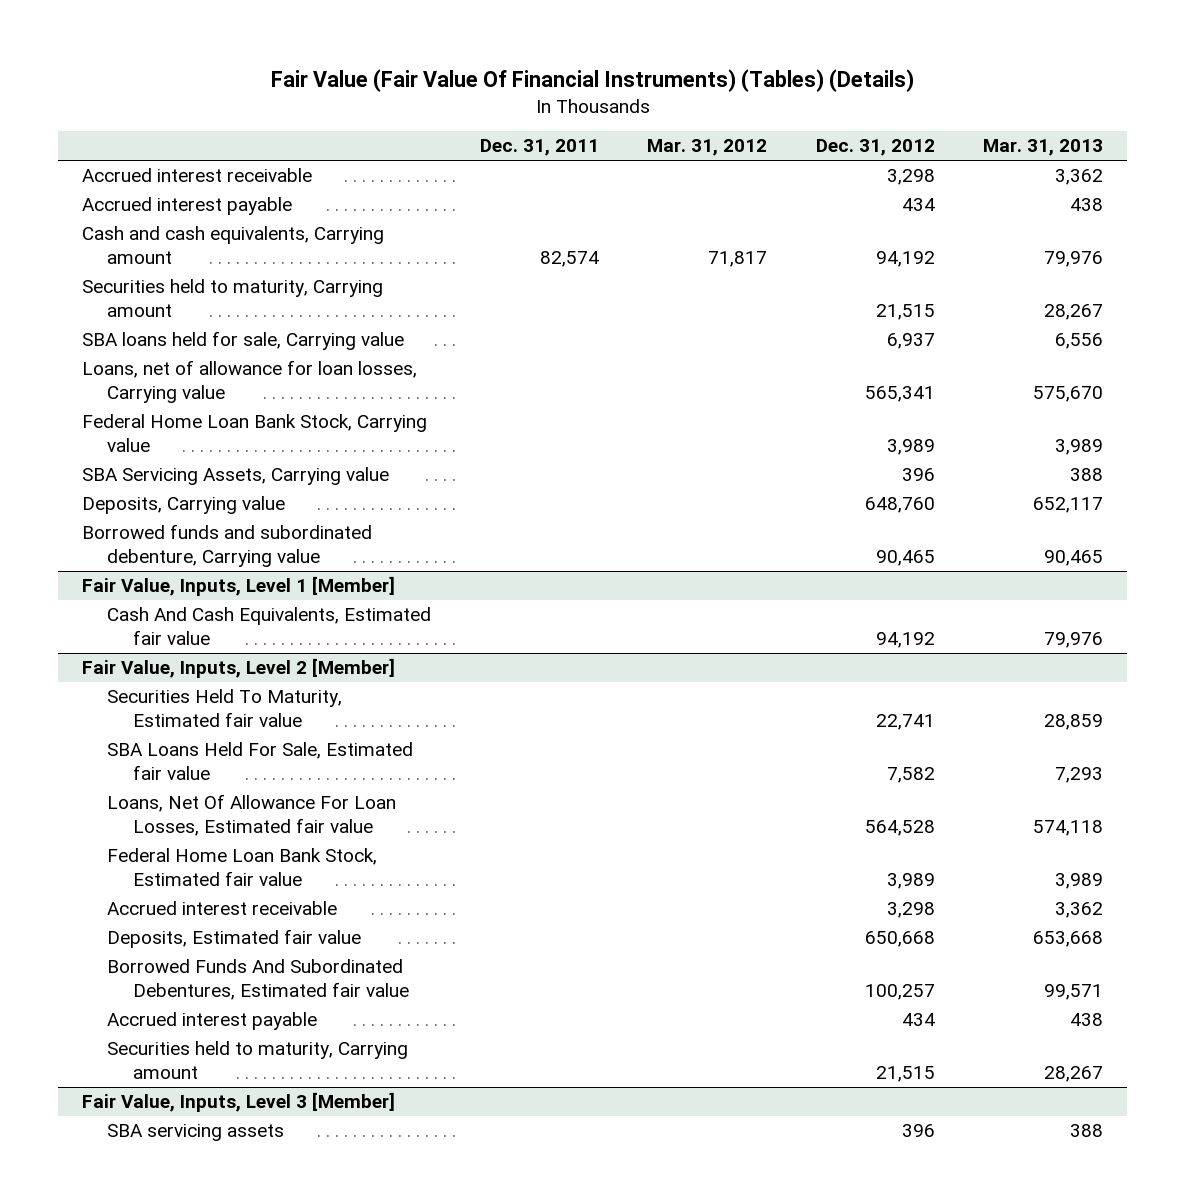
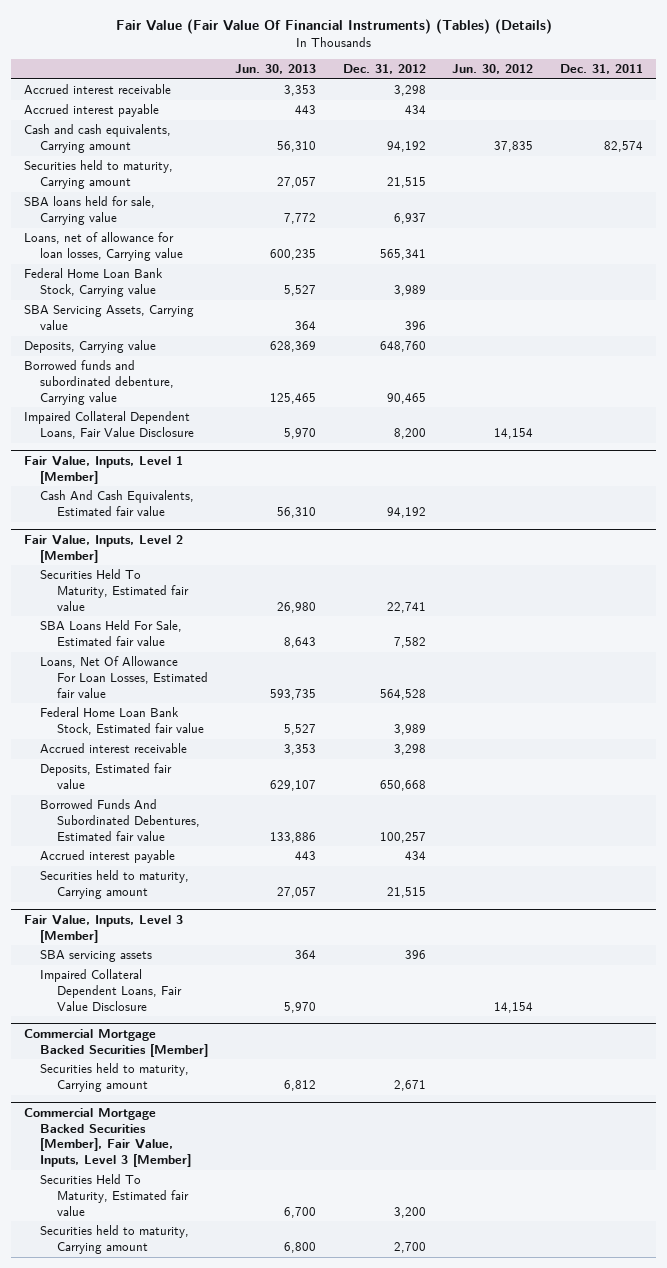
- | Dec. 31, 2011 | Mar. 31, 2012 | Dec. 31, 2012 | Mar. 31, 2013
+ | Jun. 30, 2013 | Dec. 31, 2012 | Jun. 30, 2012 | Dec. 31, 2011
+ Impaired Collateral Dependent Loans, Fair Value Disclosure | 5,970 | 8,200 | 14,154 |
@ Fair Value, Inputs, Level 3 [Member]
+ Impaired Collateral Dependent Loans, Fair Value Disclosure | 5,970 | | 14,154 |
+ Commercial Mortgage Backed Securities [Member]
+ Securities held to maturity, Carrying amount | 6,812 | 2,671 | |
+ Commercial Mortgage Backed Securities [Member], Fair Value, Inputs, Level 3 [Member]
+ Securities Held To Maturity, Estimated fair value | 6,700 | 3,200 | |
+ Securities held to maturity, Carrying amount | 6,800 | 2,700 | |

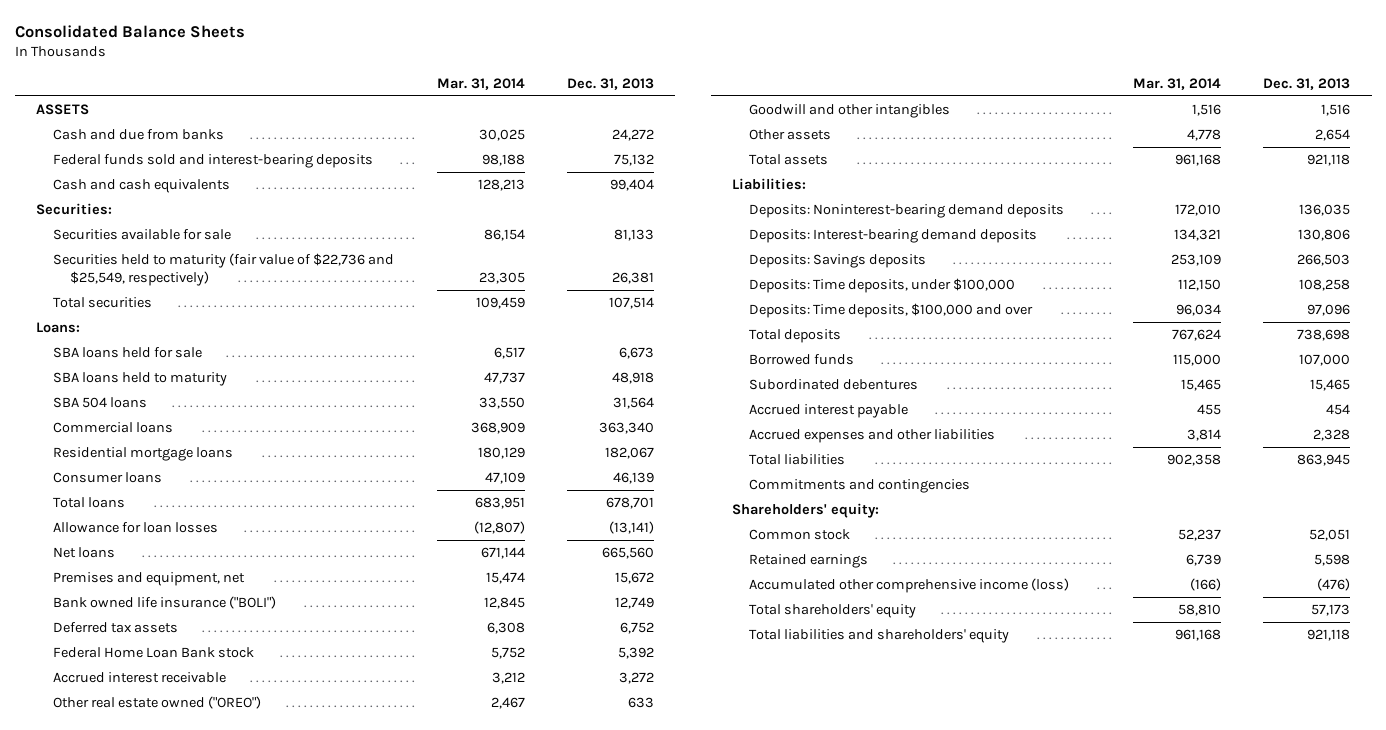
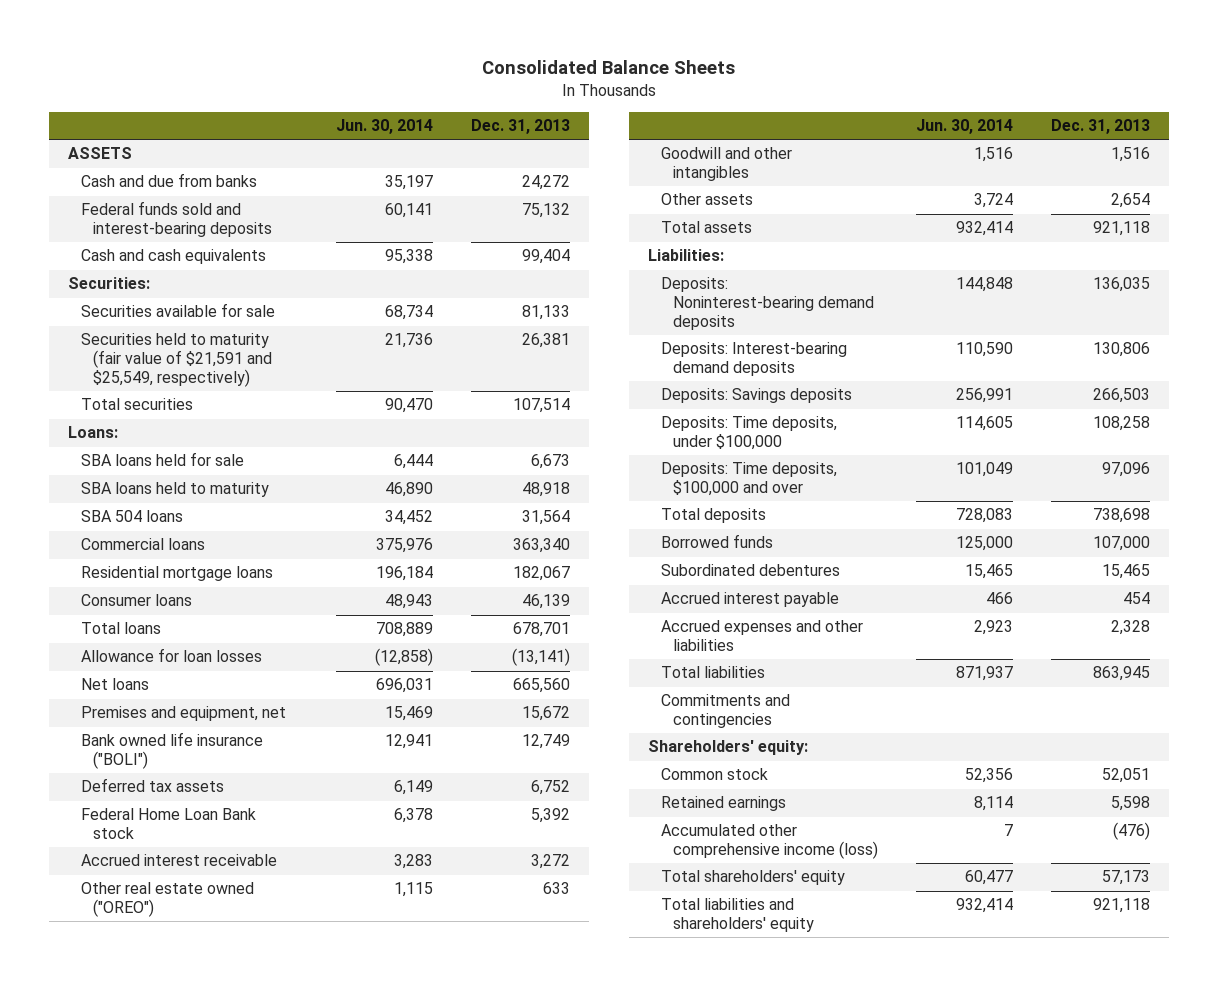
- | Mar. 31, 2014 | Dec. 31, 2013
+ | Jun. 30, 2014 | Dec. 31, 2013
- Securities held to maturity (fair value of $22,736 and $25,549, respectively) | 23,305 | 26,381
+ Securities held to maturity (fair value of $21,591 and $25,549, respectively) | 21,736 | 26,381

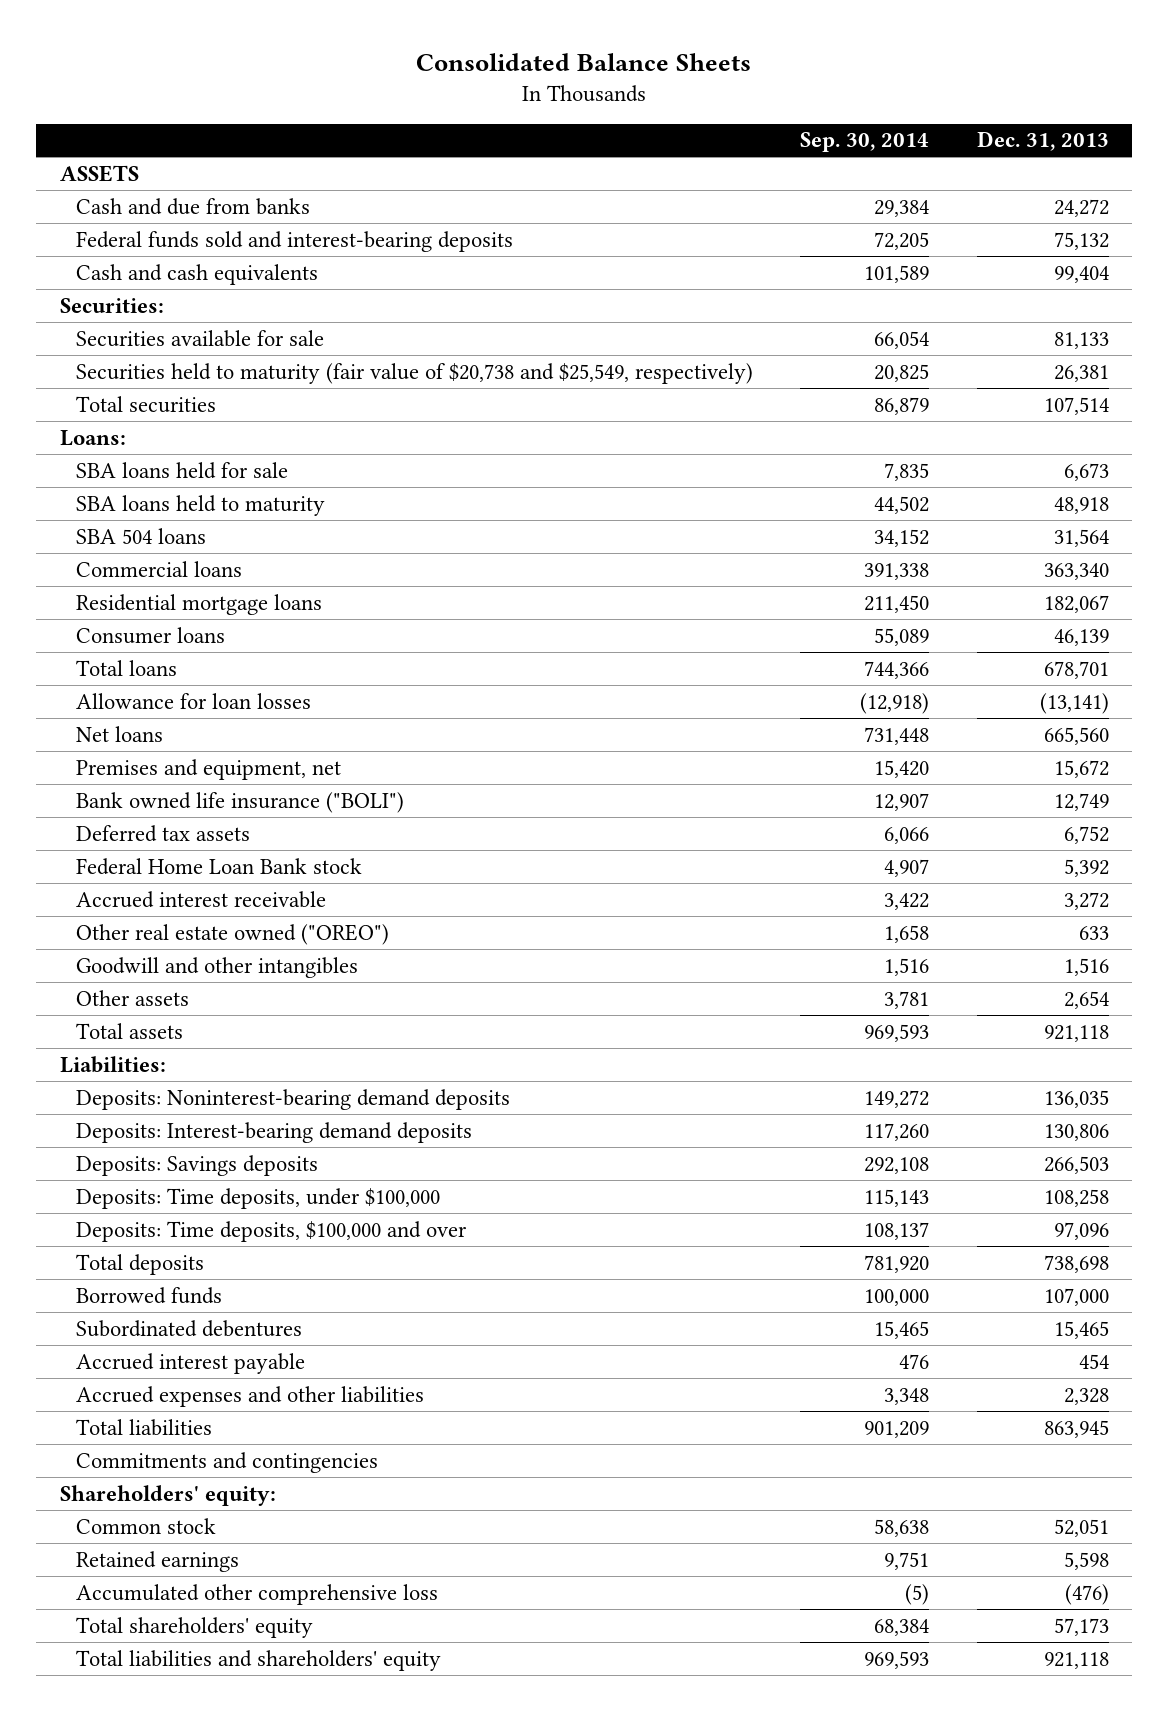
- | Jun. 30, 2014 | Dec. 31, 2013
+ | Sep. 30, 2014 | Dec. 31, 2013
- Securities held to maturity (fair value of $21,591 and $25,549, respectively) | 21,736 | 26,381
+ Securities held to maturity (fair value of $20,738 and $25,549, respectively) | 20,825 | 26,381
- Accumulated other comprehensive income (loss) | 7 | (476)
+ Accumulated other comprehensive loss | (5) | (476)

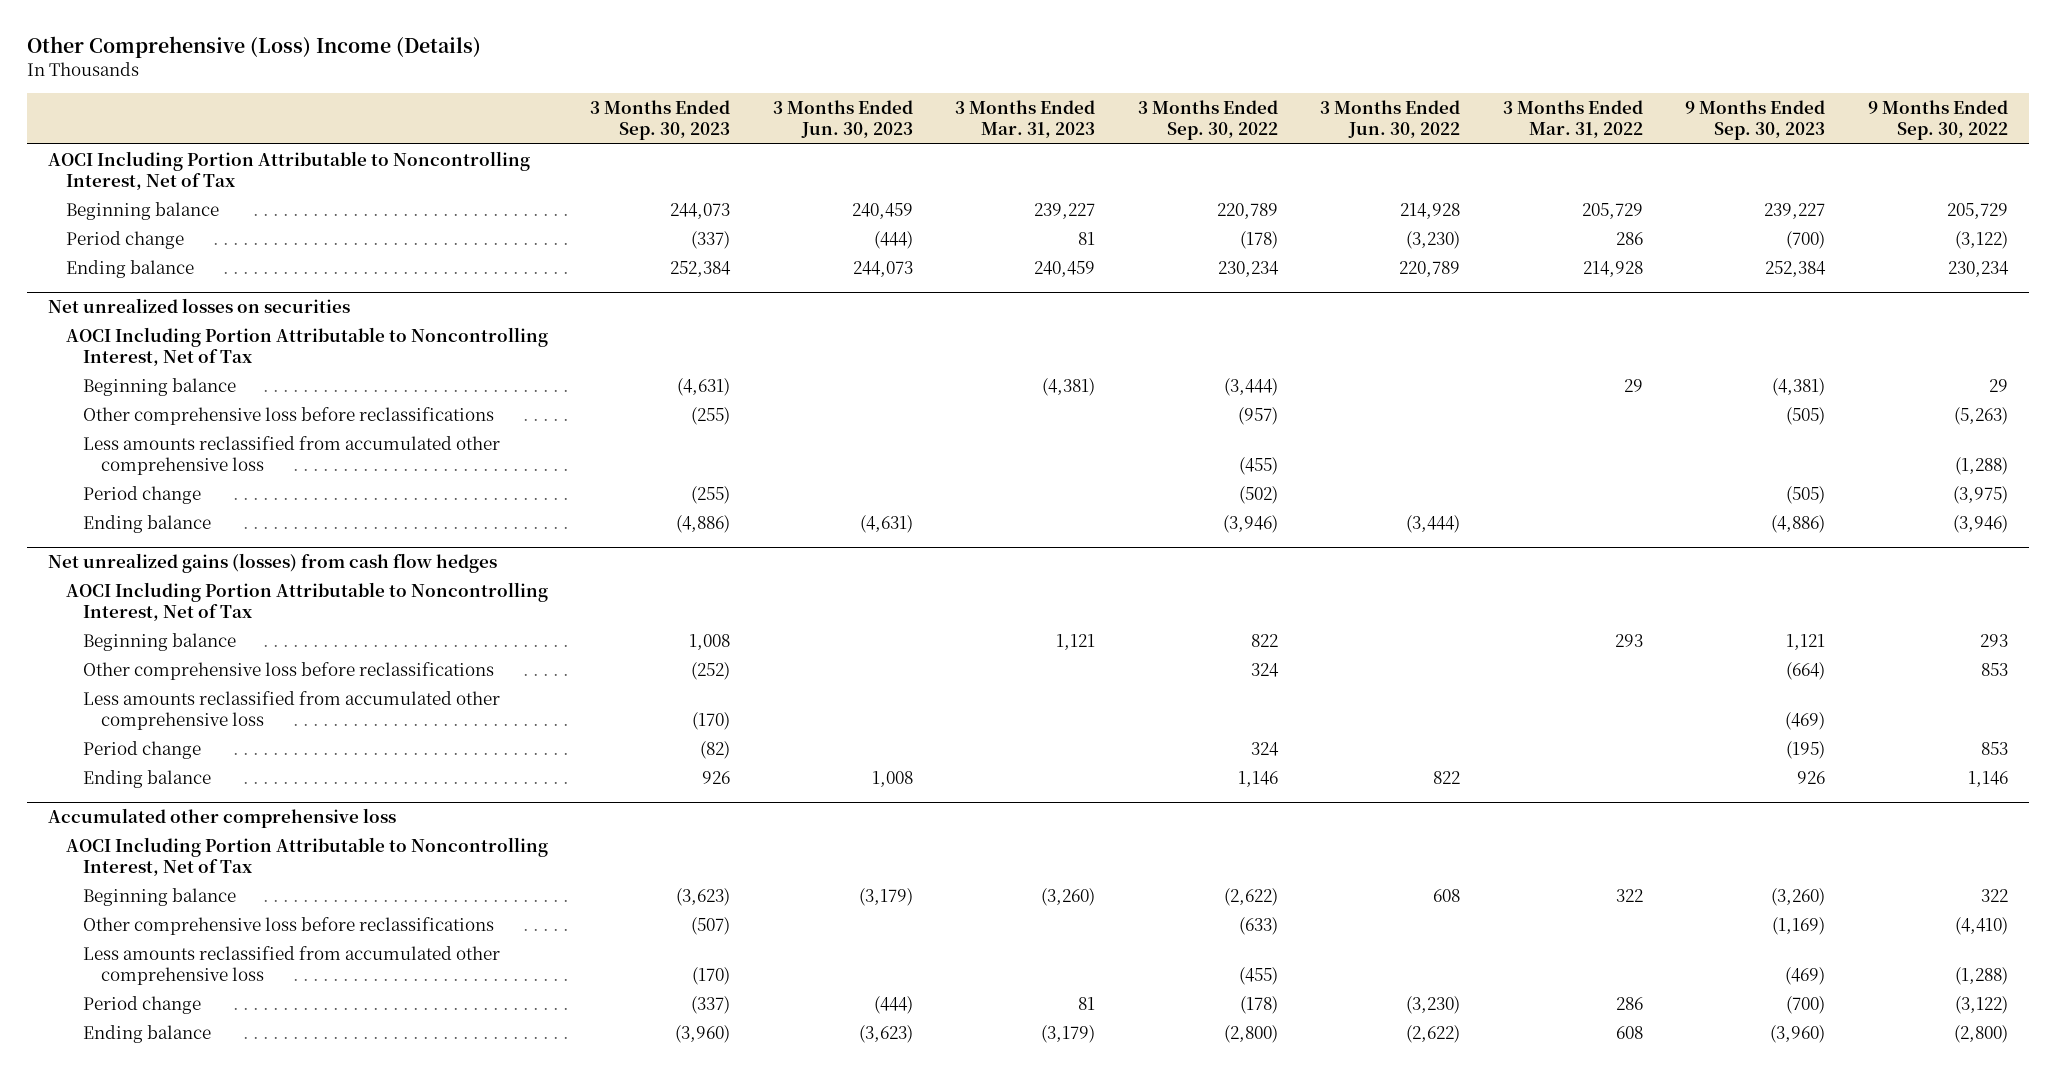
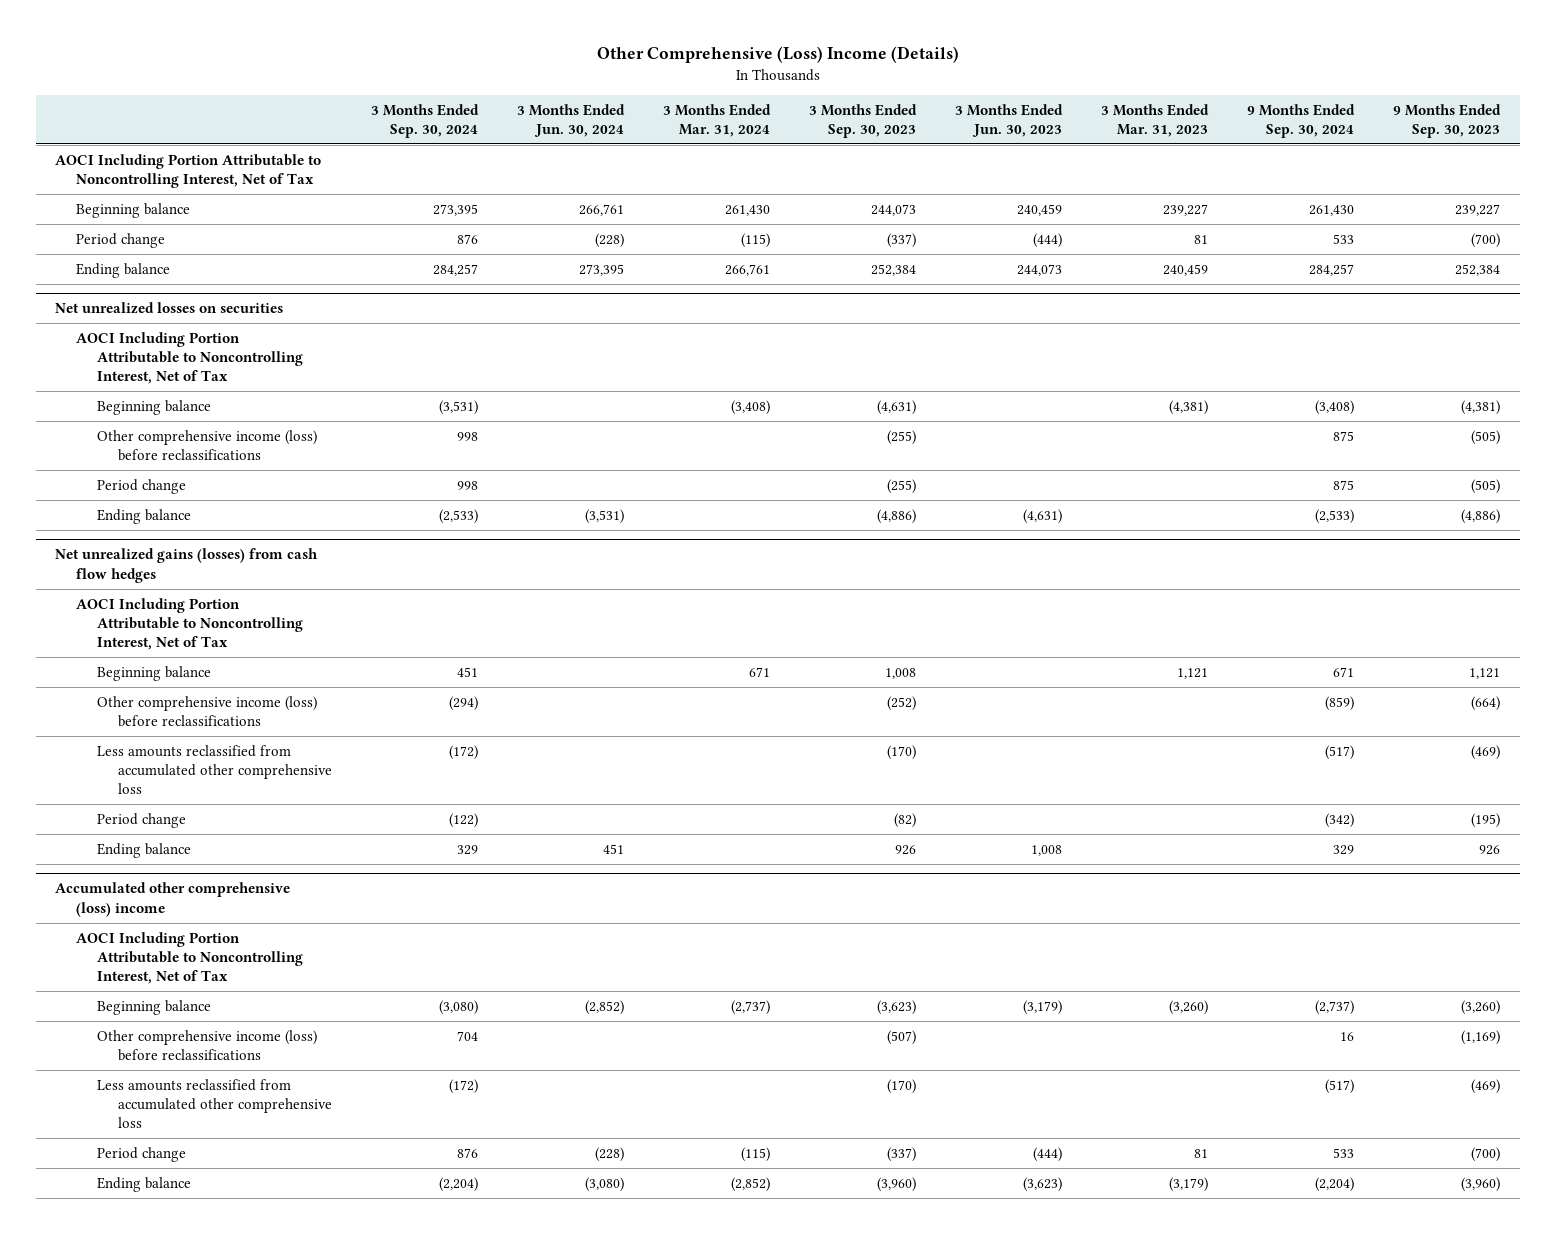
- | 3 Months Ended Sep. 30, 2023 | 3 Months Ended Jun. 30, 2023 | 3 Months Ended Mar. 31, 2023 | 3 Months Ended Sep. 30, 2022 | 3 Months Ended Jun. 30, 2022 | 3 Months Ended Mar. 31, 2022 | 9 Months Ended Sep. 30, 2023 | 9 Months Ended Sep. 30, 2022
+ | 3 Months Ended Sep. 30, 2024 | 3 Months Ended Jun. 30, 2024 | 3 Months Ended Mar. 31, 2024 | 3 Months Ended Sep. 30, 2023 | 3 Months Ended Jun. 30, 2023 | 3 Months Ended Mar. 31, 2023 | 9 Months Ended Sep. 30, 2024 | 9 Months Ended Sep. 30, 2023
@ Net unrealized losses on securities
- Other comprehensive loss before reclassifications | (255) | | | (957) | | | (505) | (5,263)
- Less amounts reclassified from accumulated other comprehensive loss | | | | (455) | | | | (1,288)
+ Other comprehensive income (loss) before reclassifications | 998 | | | (255) | | | 875 | (505)
@ Net unrealized gains (losses) from cash flow hedges
- Other comprehensive loss before reclassifications | (252) | | | 324 | | | (664) | 853
+ Other comprehensive income (loss) before reclassifications | (294) | | | (252) | | | (859) | (664)
- Accumulated other comprehensive loss
+ Accumulated other comprehensive (loss) income
- Other comprehensive loss before reclassifications | (507) | | | (633) | | | (1,169) | (4,410)
+ Other comprehensive income (loss) before reclassifications | 704 | | | (507) | | | 16 | (1,169)

